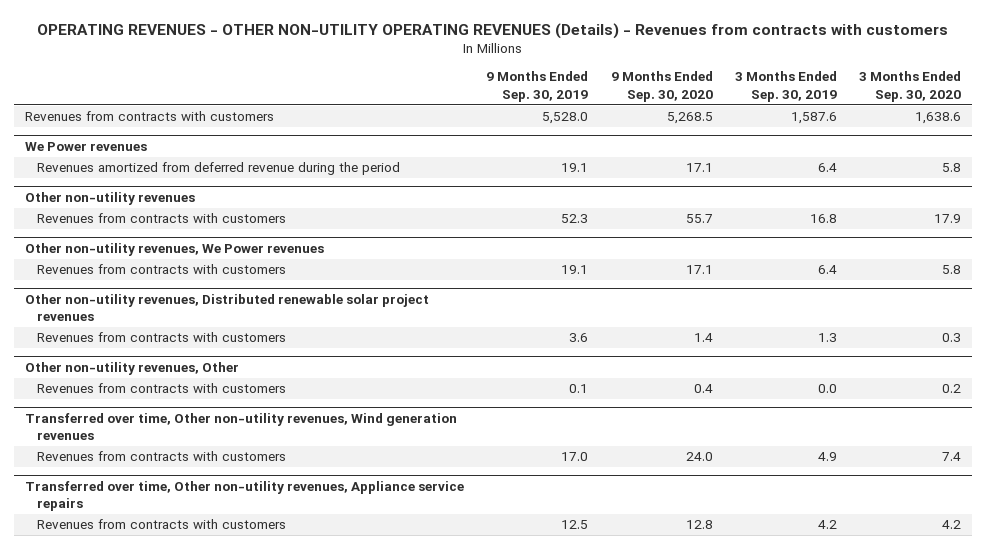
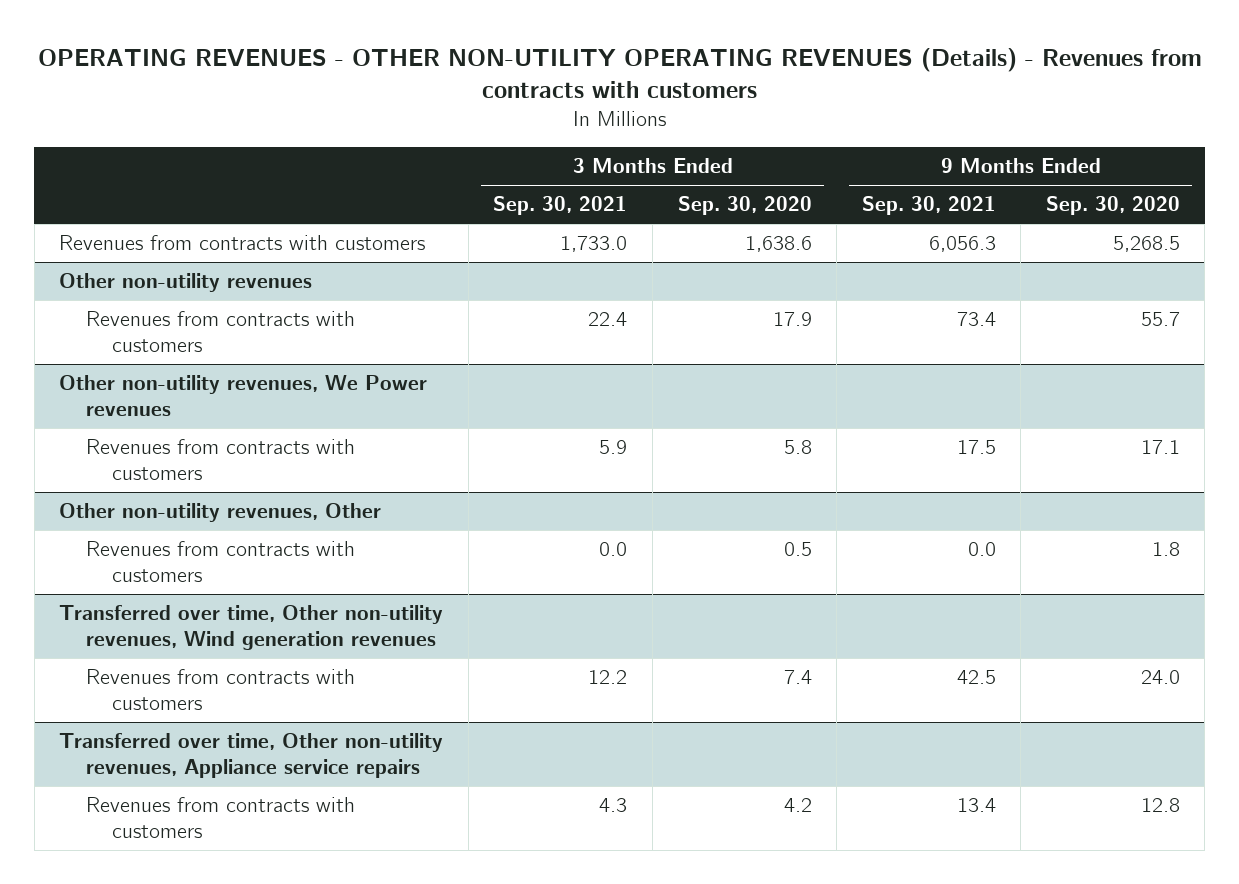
- | 9 Months Ended Sep. 30, 2019 | 9 Months Ended Sep. 30, 2020 | 3 Months Ended Sep. 30, 2019 | 3 Months Ended Sep. 30, 2020
+ | 3 Months Ended Sep. 30, 2021 | 3 Months Ended Sep. 30, 2020 | 9 Months Ended Sep. 30, 2021 | 9 Months Ended Sep. 30, 2020
- We Power revenues
- Revenues amortized from deferred revenue during the period | 19.1 | 17.1 | 6.4 | 5.8
- Other non-utility revenues, Distributed renewable solar project revenues
- Revenues from contracts with customers | 3.6 | 1.4 | 1.3 | 0.3
@ Other non-utility revenues, Other
- Revenues from contracts with customers | 0.1 | 0.4 | 0.0 | 0.2
+ Revenues from contracts with customers | 0.0 | 0.5 | 0.0 | 1.8

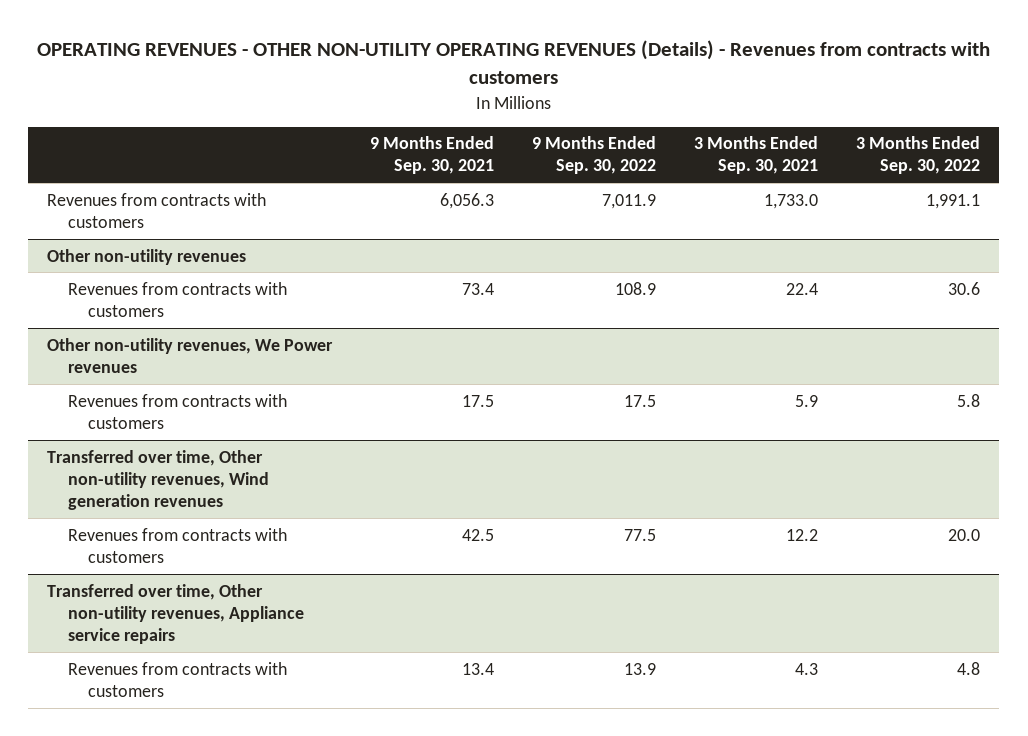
- | 3 Months Ended Sep. 30, 2021 | 3 Months Ended Sep. 30, 2020 | 9 Months Ended Sep. 30, 2021 | 9 Months Ended Sep. 30, 2020
+ | 9 Months Ended Sep. 30, 2021 | 9 Months Ended Sep. 30, 2022 | 3 Months Ended Sep. 30, 2021 | 3 Months Ended Sep. 30, 2022
- Other non-utility revenues, Other
- Revenues from contracts with customers | 0.0 | 0.5 | 0.0 | 1.8

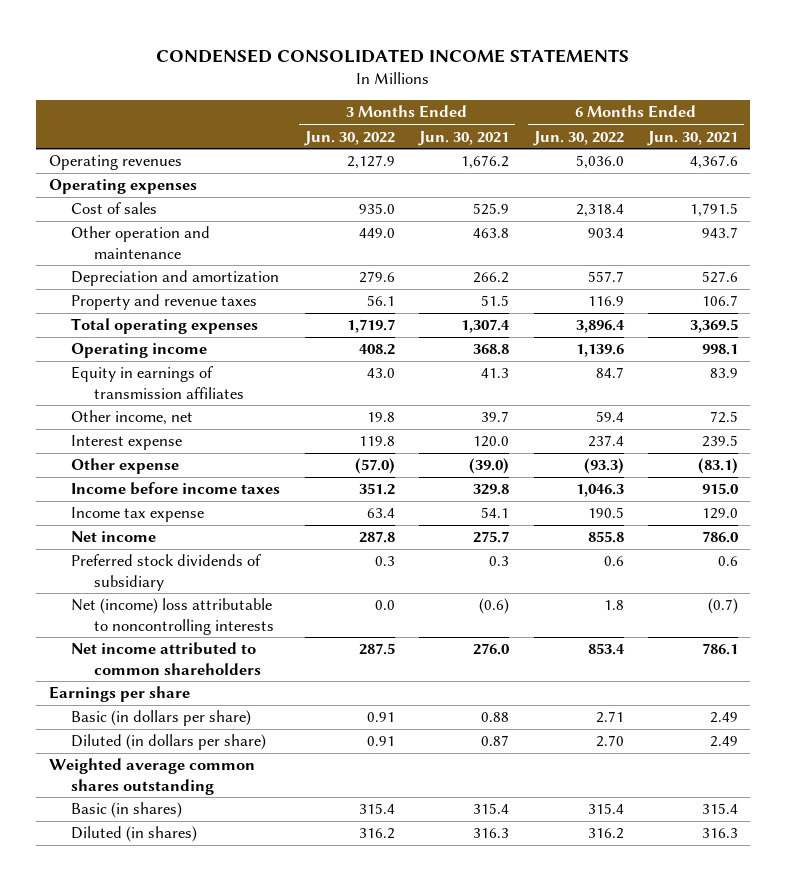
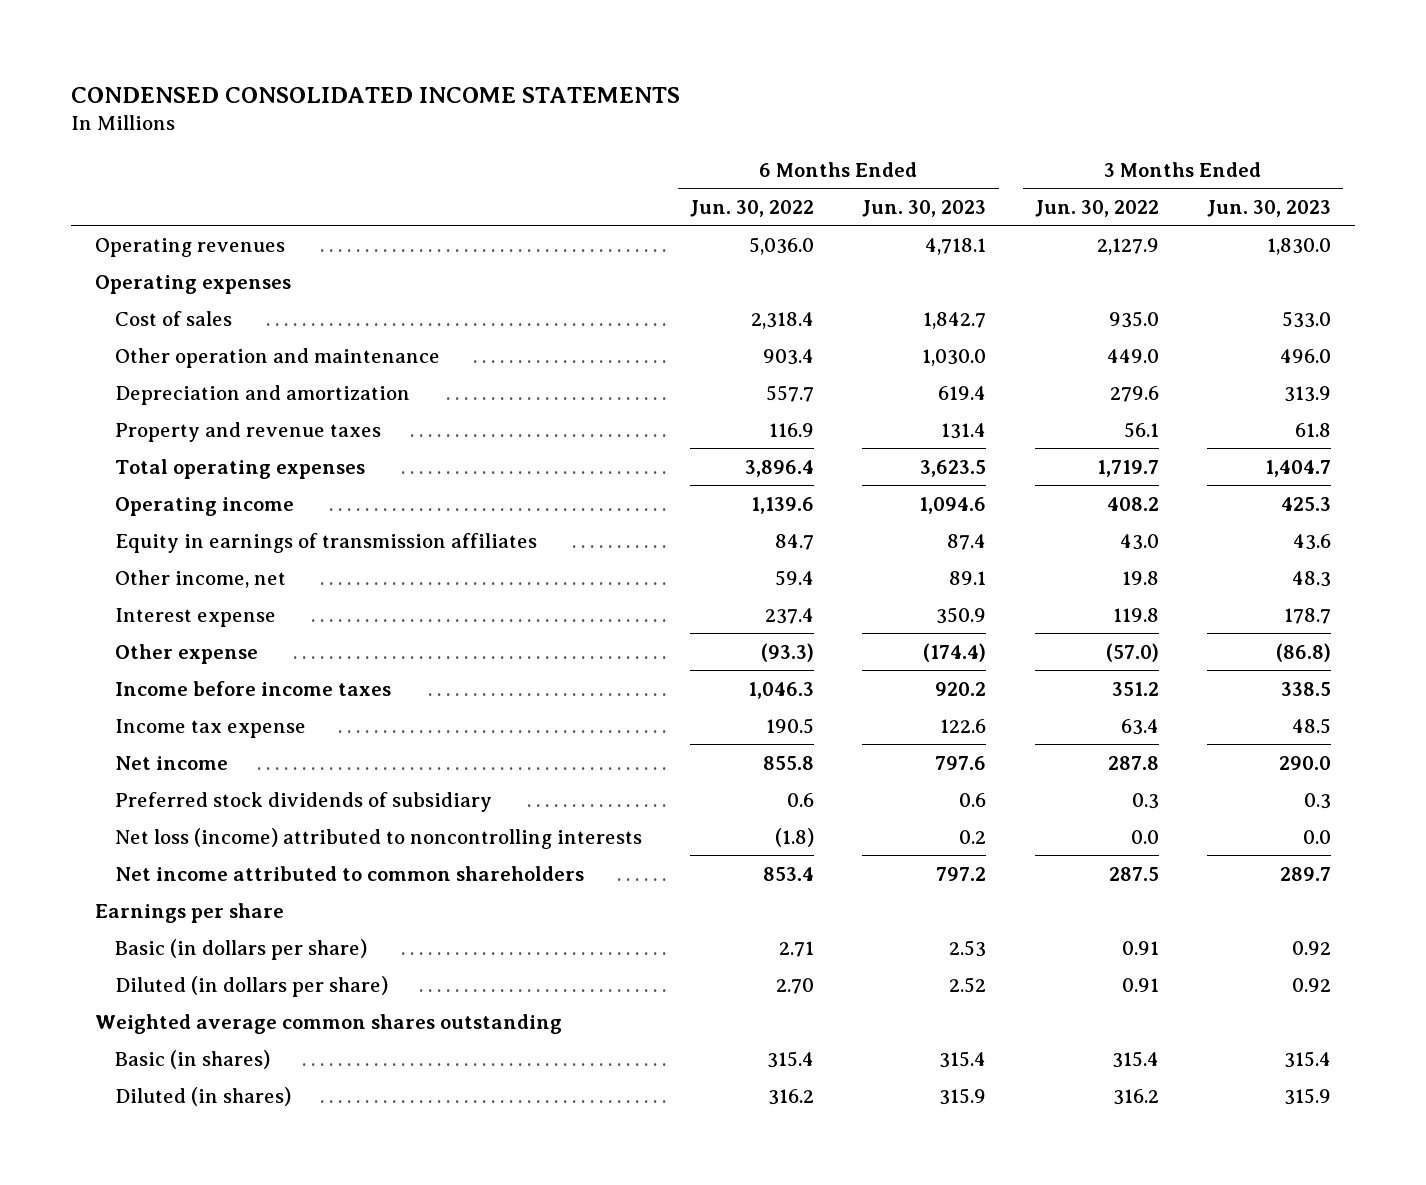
- | 3 Months Ended Jun. 30, 2022 | 3 Months Ended Jun. 30, 2021 | 6 Months Ended Jun. 30, 2022 | 6 Months Ended Jun. 30, 2021
+ | 6 Months Ended Jun. 30, 2022 | 6 Months Ended Jun. 30, 2023 | 3 Months Ended Jun. 30, 2022 | 3 Months Ended Jun. 30, 2023
- Net (income) loss attributable to noncontrolling interests | 0.0 | (0.6) | 1.8 | (0.7)
+ Net loss (income) attributed to noncontrolling interests | (1.8) | 0.2 | 0.0 | 0.0

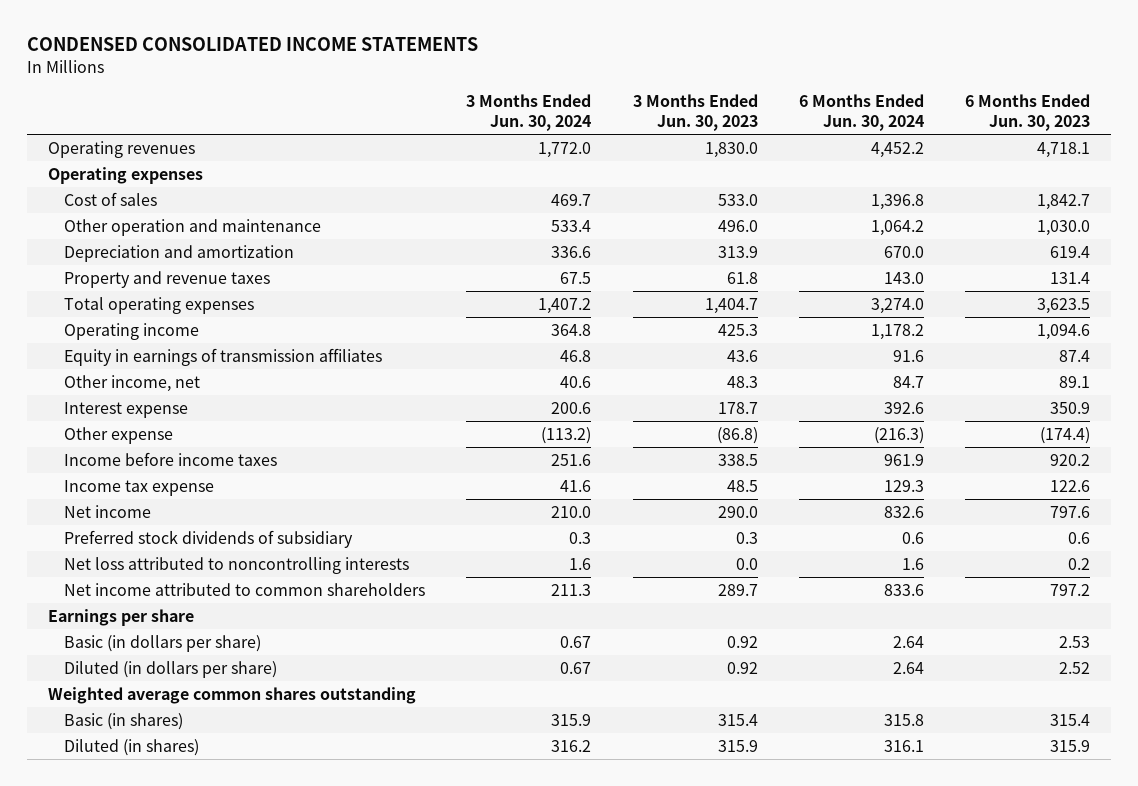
- | 6 Months Ended Jun. 30, 2022 | 6 Months Ended Jun. 30, 2023 | 3 Months Ended Jun. 30, 2022 | 3 Months Ended Jun. 30, 2023
+ | 3 Months Ended Jun. 30, 2024 | 3 Months Ended Jun. 30, 2023 | 6 Months Ended Jun. 30, 2024 | 6 Months Ended Jun. 30, 2023
- Net loss (income) attributed to noncontrolling interests | (1.8) | 0.2 | 0.0 | 0.0
+ Net loss attributed to noncontrolling interests | 1.6 | 0.0 | 1.6 | 0.2

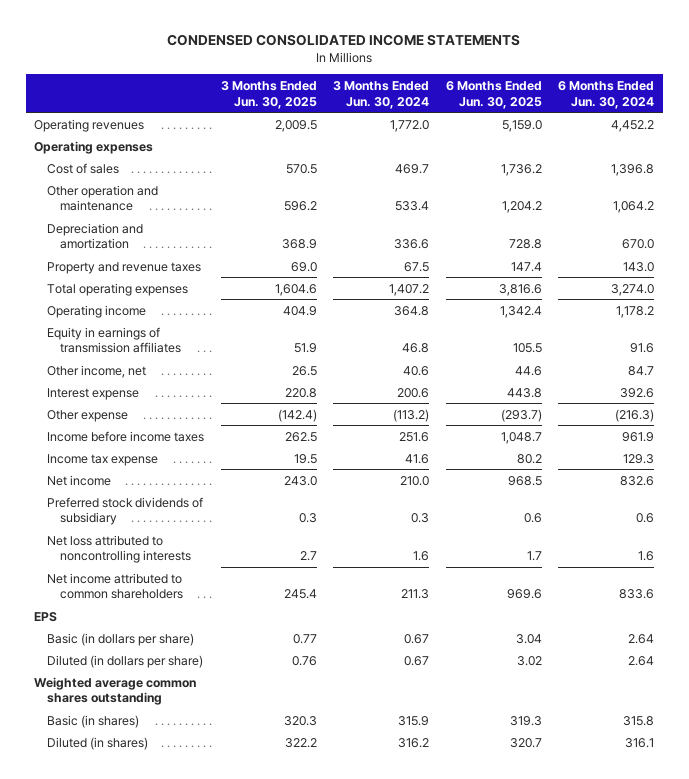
- | 3 Months Ended Jun. 30, 2024 | 3 Months Ended Jun. 30, 2023 | 6 Months Ended Jun. 30, 2024 | 6 Months Ended Jun. 30, 2023
+ | 3 Months Ended Jun. 30, 2025 | 3 Months Ended Jun. 30, 2024 | 6 Months Ended Jun. 30, 2025 | 6 Months Ended Jun. 30, 2024
- Earnings per share
+ EPS

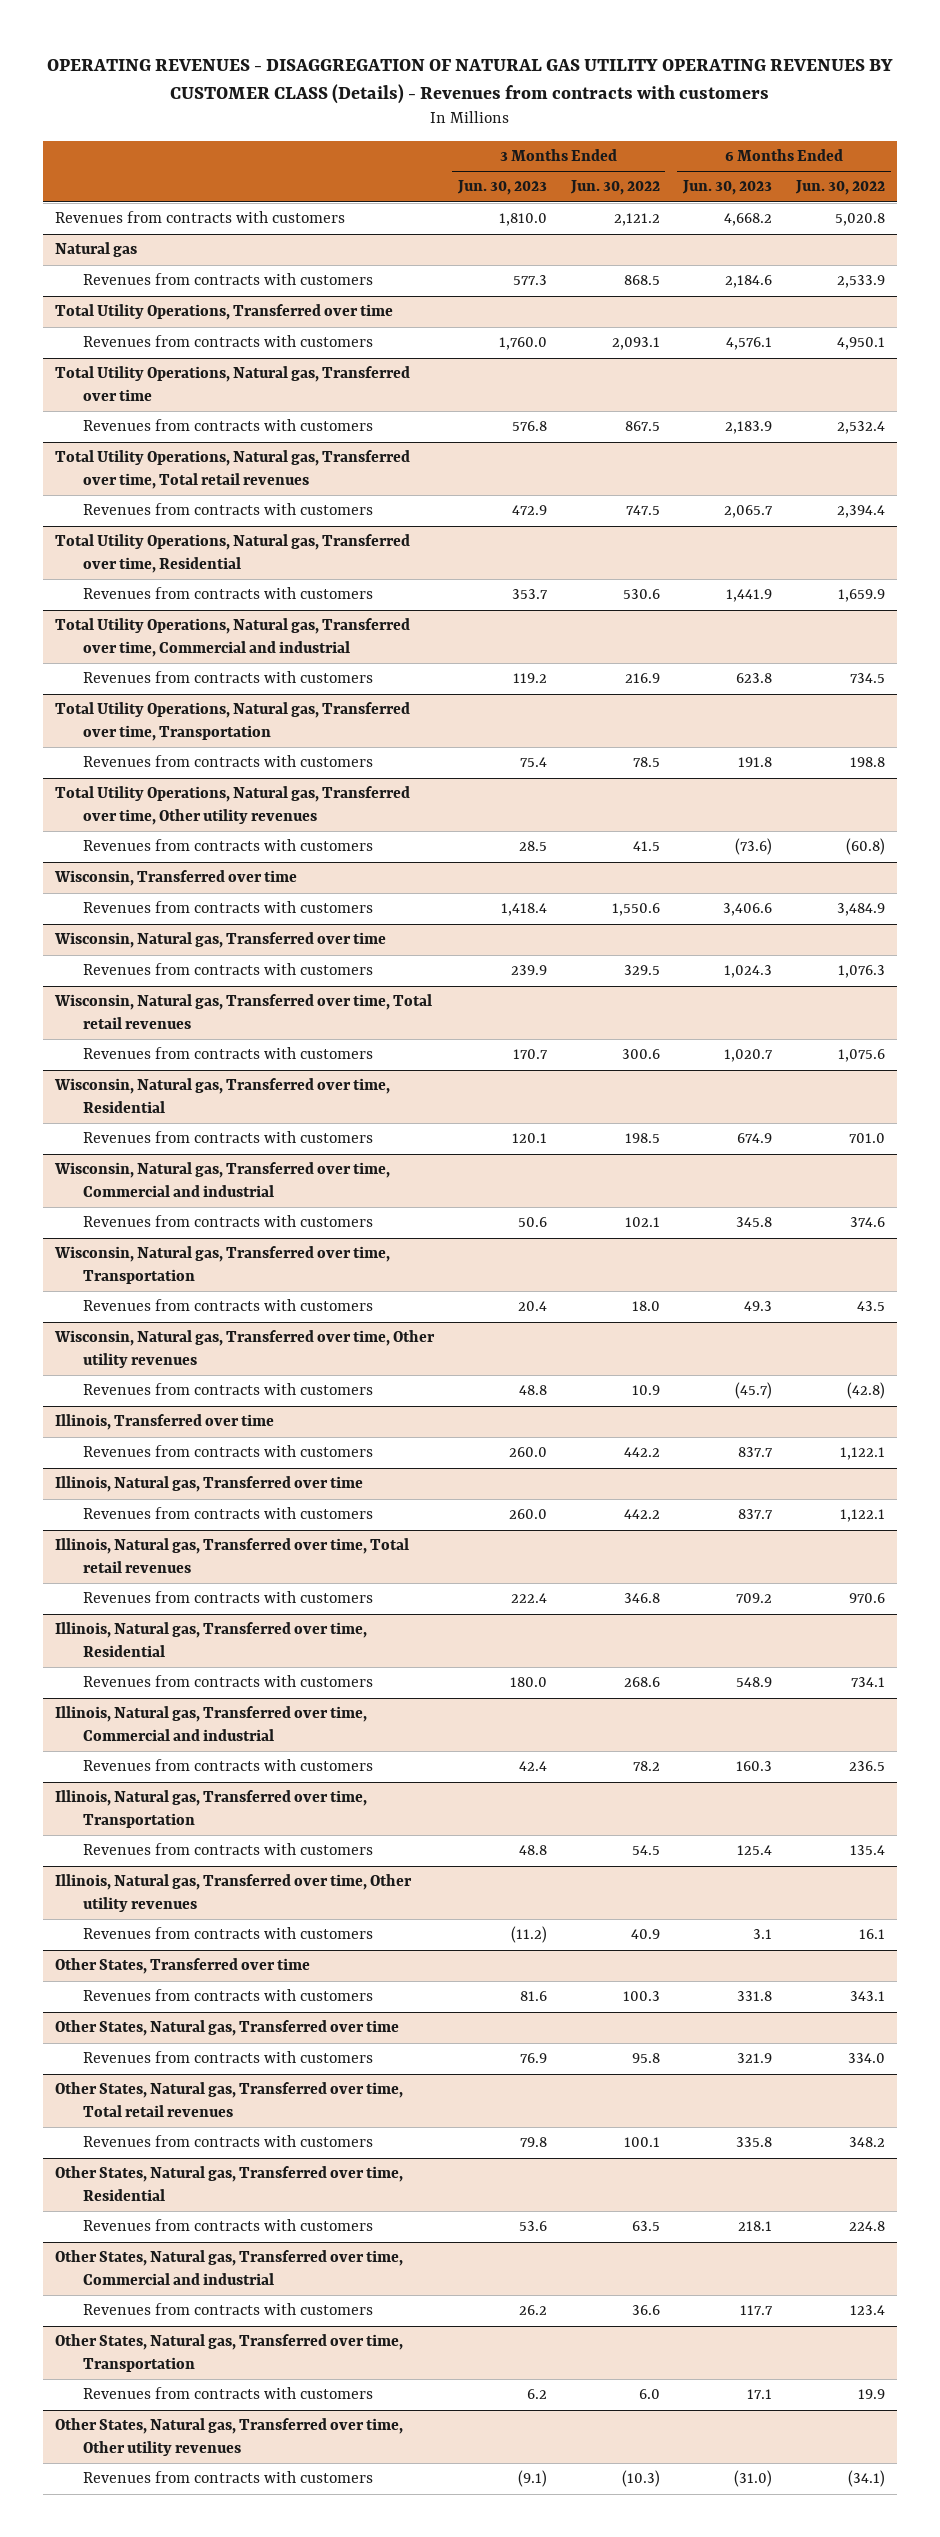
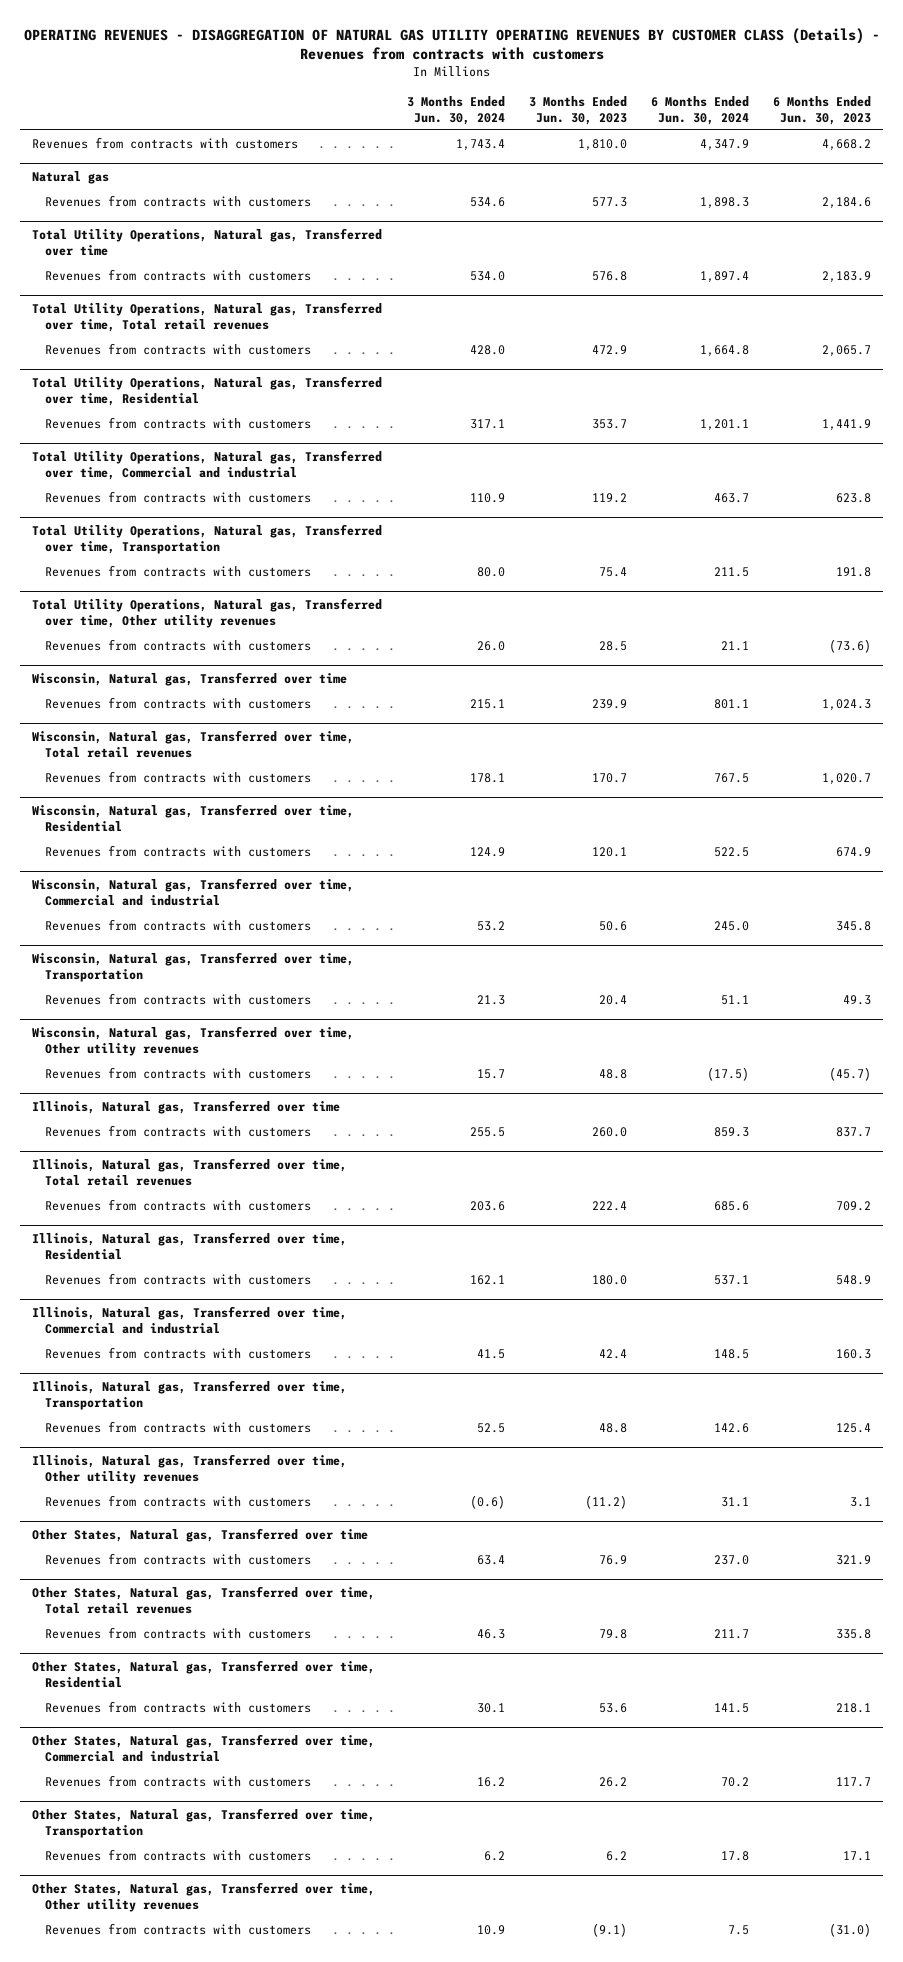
- | 3 Months Ended Jun. 30, 2023 | 3 Months Ended Jun. 30, 2022 | 6 Months Ended Jun. 30, 2023 | 6 Months Ended Jun. 30, 2022
+ | 3 Months Ended Jun. 30, 2024 | 3 Months Ended Jun. 30, 2023 | 6 Months Ended Jun. 30, 2024 | 6 Months Ended Jun. 30, 2023
- Total Utility Operations, Transferred over time
- Revenues from contracts with customers | 1,760.0 | 2,093.1 | 4,576.1 | 4,950.1
- Wisconsin, Transferred over time
- Revenues from contracts with customers | 1,418.4 | 1,550.6 | 3,406.6 | 3,484.9
- Illinois, Transferred over time
- Revenues from contracts with customers | 260.0 | 442.2 | 837.7 | 1,122.1
- Other States, Transferred over time
- Revenues from contracts with customers | 81.6 | 100.3 | 331.8 | 343.1

